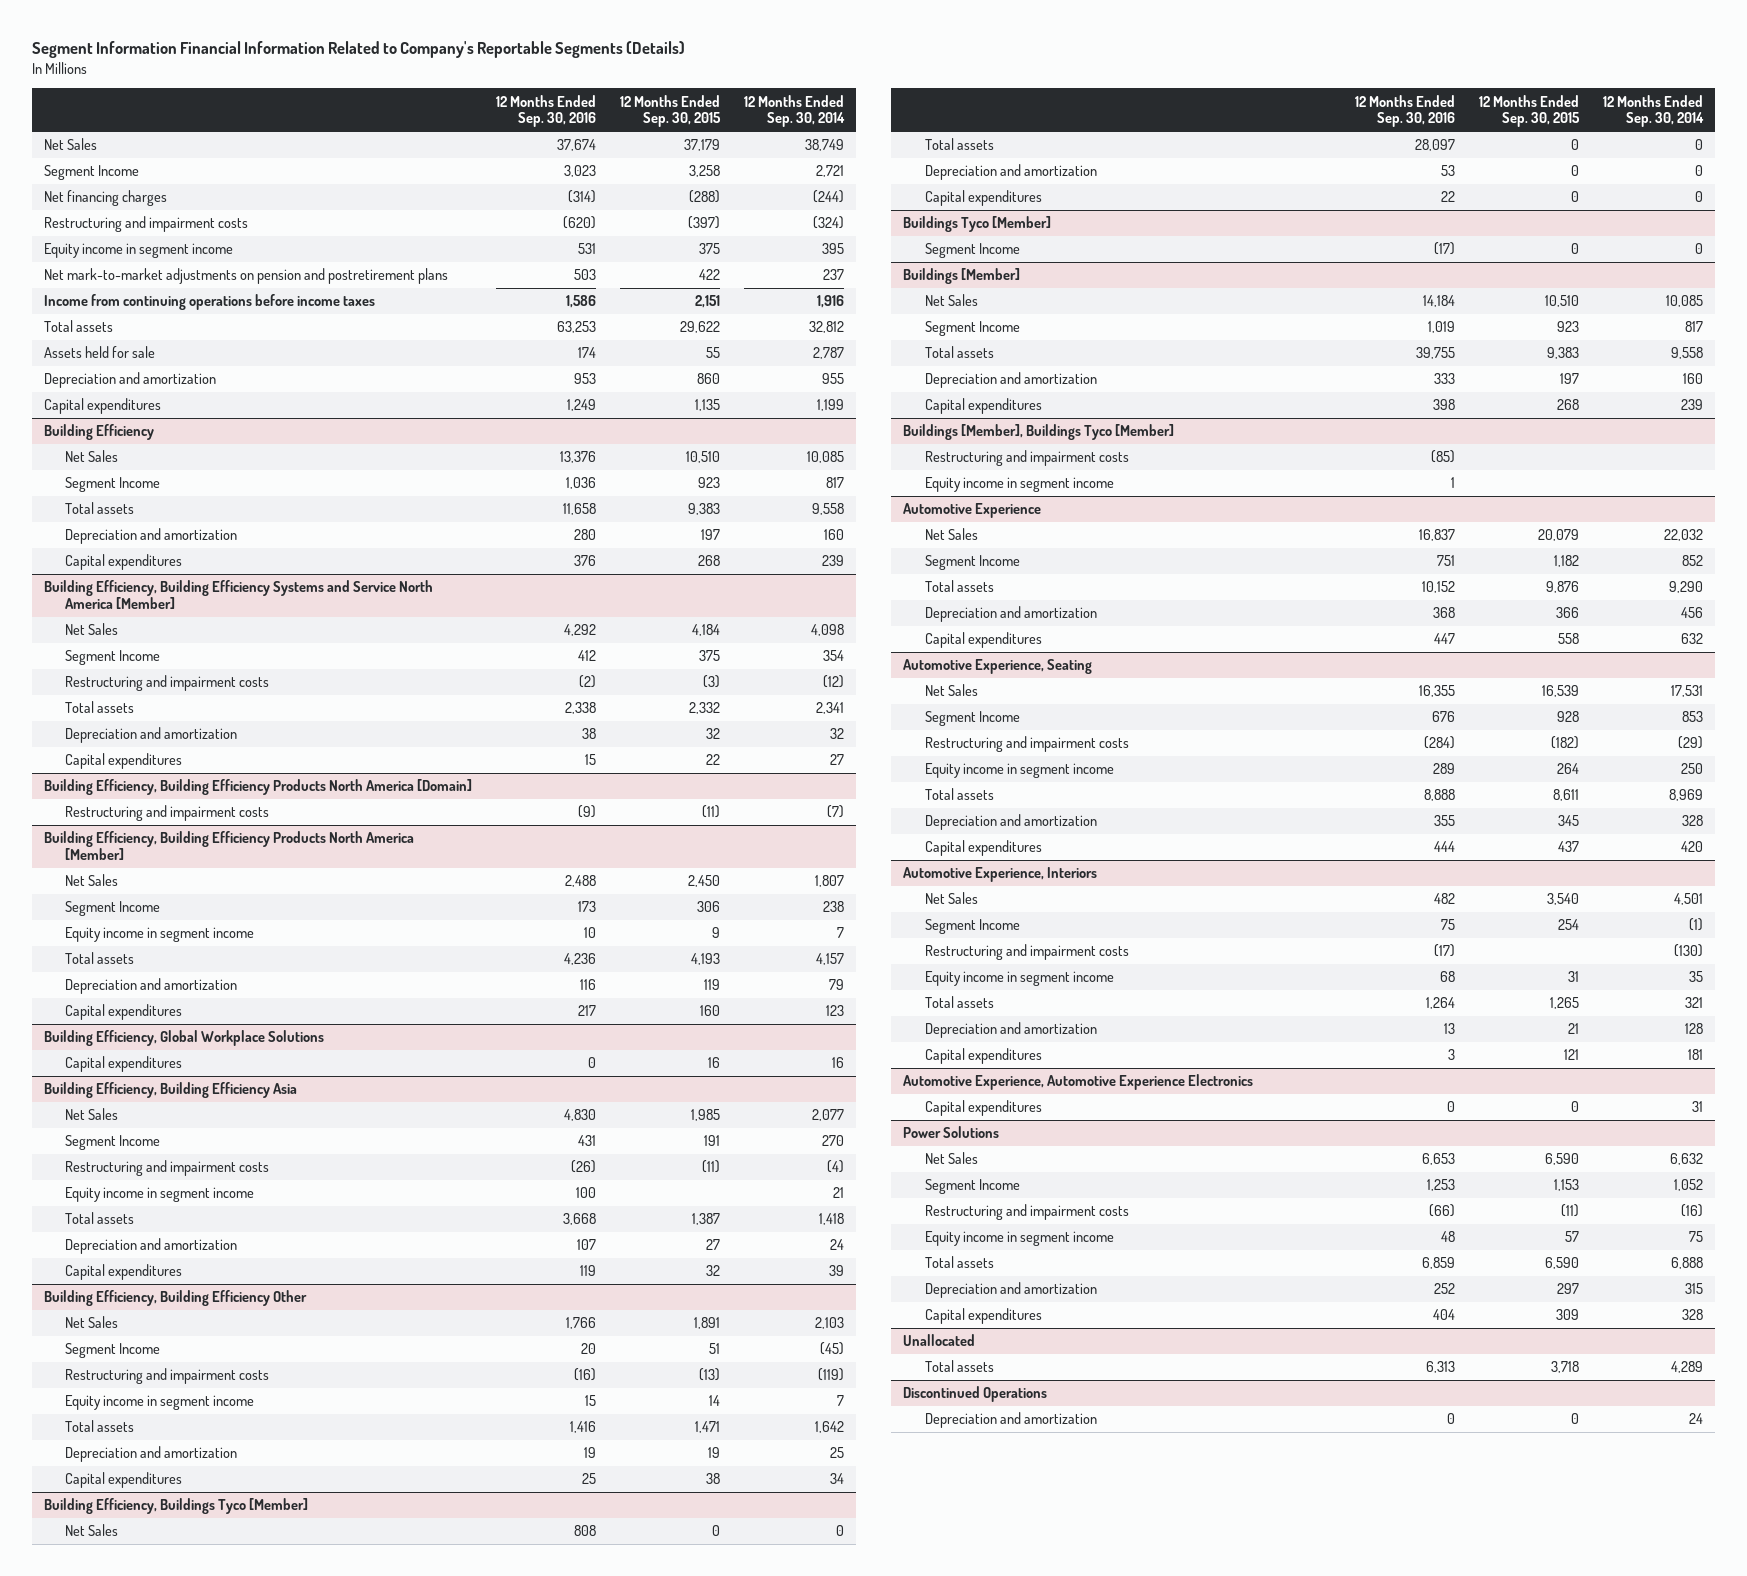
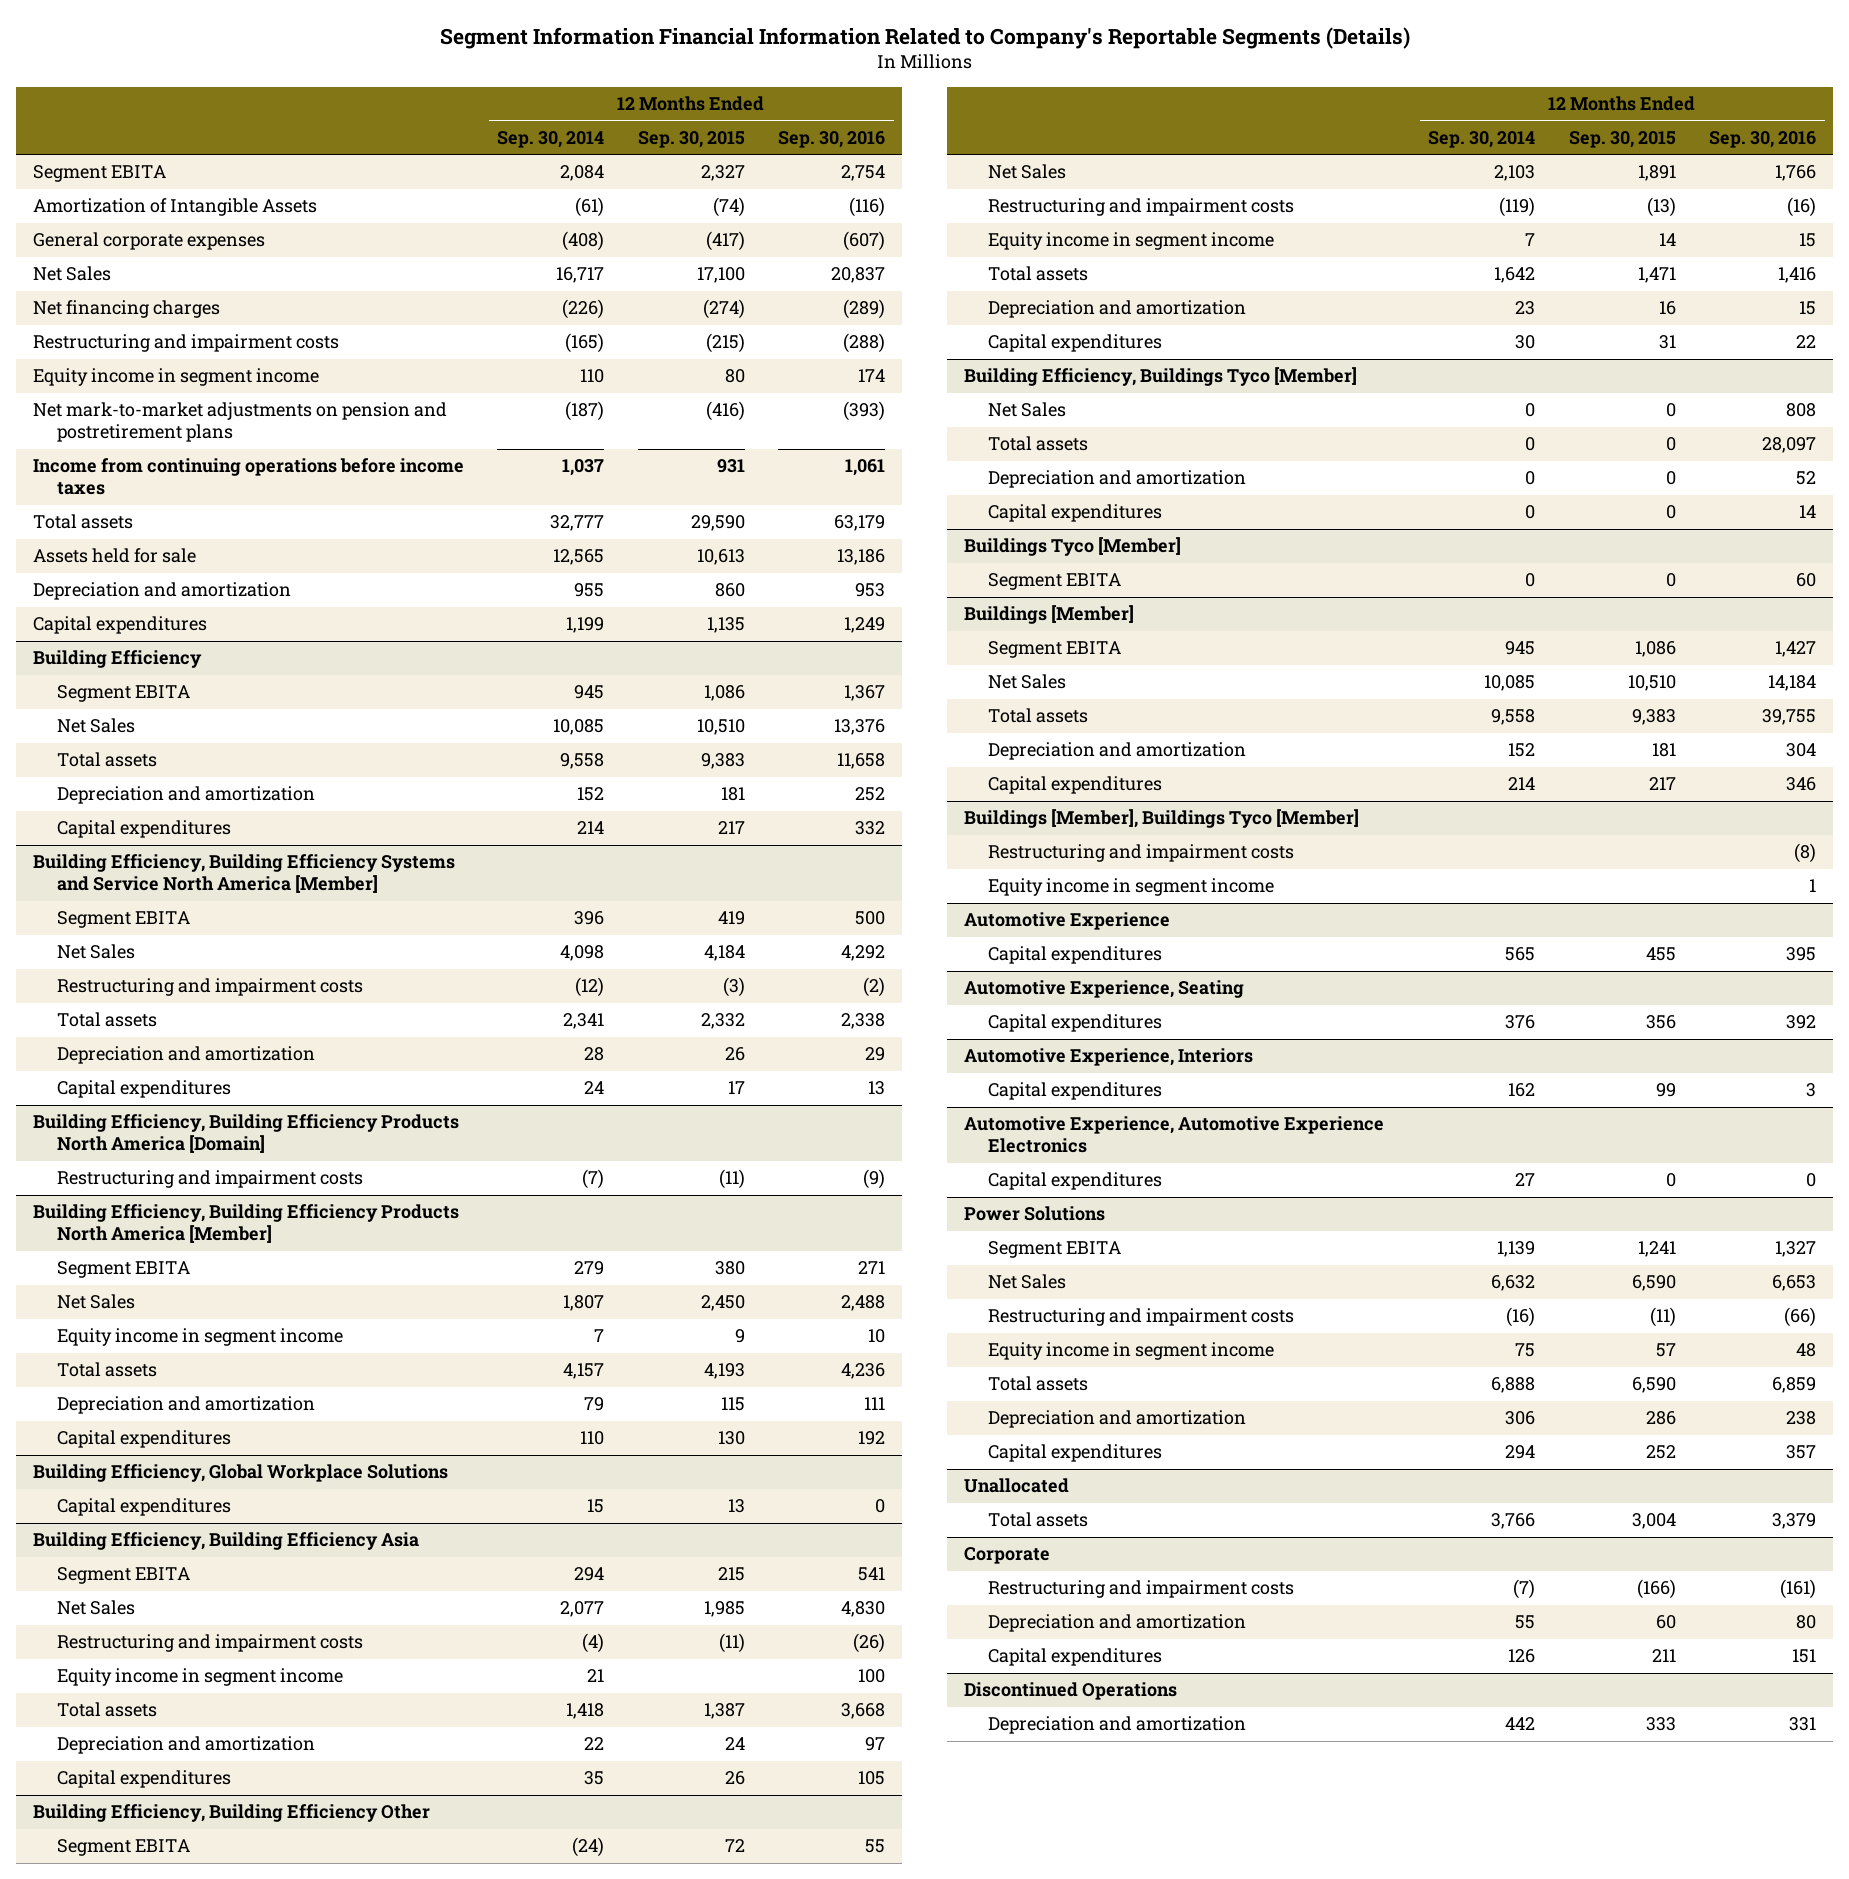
- | 12 Months Ended Sep. 30, 2016 | 12 Months Ended Sep. 30, 2015 | 12 Months Ended Sep. 30, 2014
+ | 12 Months Ended Sep. 30, 2014 | 12 Months Ended Sep. 30, 2015 | 12 Months Ended Sep. 30, 2016
- Net Sales | 37,674 | 37,179 | 38,749
- Segment Income | 3,023 | 3,258 | 2,721
- Net financing charges | (314) | (288) | (244)
- Restructuring and impairment costs | (620) | (397) | (324)
- Equity income in segment income | 531 | 375 | 395
- Net mark-to-market adjustments on pension and postretirement plans | 503 | 422 | 237
- Income from continuing operations before income taxes | 1,586 | 2,151 | 1,916
- Total assets | 63,253 | 29,622 | 32,812
- Assets held for sale | 174 | 55 | 2,787
+ Segment EBITA | 2,084 | 2,327 | 2,754
+ Amortization of Intangible Assets | (61) | (74) | (116)
+ General corporate expenses | (408) | (417) | (607)
+ Net Sales | 16,717 | 17,100 | 20,837
+ Net financing charges | (226) | (274) | (289)
+ Restructuring and impairment costs | (165) | (215) | (288)
+ Equity income in segment income | 110 | 80 | 174
+ Net mark-to-market adjustments on pension and postretirement plans | (187) | (416) | (393)
+ Income from continuing operations before income taxes | 1,037 | 931 | 1,061
+ Total assets | 32,777 | 29,590 | 63,179
+ Assets held for sale | 12,565 | 10,613 | 13,186
@ Building Efficiency
+ Segment EBITA | 945 | 1,086 | 1,367
- Segment Income | 1,036 | 923 | 817
- Depreciation and amortization | 280 | 197 | 160
- Capital expenditures | 376 | 268 | 239
+ Depreciation and amortization | 152 | 181 | 252
+ Capital expenditures | 214 | 217 | 332
@ Building Efficiency, Building Efficiency Systems and Service North America [Member]
+ Segment EBITA | 396 | 419 | 500
- Segment Income | 412 | 375 | 354
- Depreciation and amortization | 38 | 32 | 32
- Capital expenditures | 15 | 22 | 27
+ Depreciation and amortization | 28 | 26 | 29
+ Capital expenditures | 24 | 17 | 13
@ Building Efficiency, Building Efficiency Products North America [Member]
+ Segment EBITA | 279 | 380 | 271
- Segment Income | 173 | 306 | 238
- Depreciation and amortization | 116 | 119 | 79
- Capital expenditures | 217 | 160 | 123
+ Depreciation and amortization | 79 | 115 | 111
+ Capital expenditures | 110 | 130 | 192
@ Building Efficiency, Global Workplace Solutions
- Capital expenditures | 0 | 16 | 16
+ Capital expenditures | 15 | 13 | 0
@ Building Efficiency, Building Efficiency Asia
+ Segment EBITA | 294 | 215 | 541
- Segment Income | 431 | 191 | 270
- Depreciation and amortization | 107 | 27 | 24
- Capital expenditures | 119 | 32 | 39
+ Depreciation and amortization | 22 | 24 | 97
+ Capital expenditures | 35 | 26 | 105
@ Building Efficiency, Building Efficiency Other
+ Segment EBITA | (24) | 72 | 55
- Segment Income | 20 | 51 | (45)
- Depreciation and amortization | 19 | 19 | 25
- Capital expenditures | 25 | 38 | 34
+ Depreciation and amortization | 23 | 16 | 15
+ Capital expenditures | 30 | 31 | 22
@ Building Efficiency, Buildings Tyco [Member]
- Depreciation and amortization | 53 | 0 | 0
- Capital expenditures | 22 | 0 | 0
+ Depreciation and amortization | 0 | 0 | 52
+ Capital expenditures | 0 | 0 | 14
@ Buildings Tyco [Member]
- Segment Income | (17) | 0 | 0
+ Segment EBITA | 0 | 0 | 60
@ Buildings [Member]
+ Segment EBITA | 945 | 1,086 | 1,427
- Segment Income | 1,019 | 923 | 817
- Depreciation and amortization | 333 | 197 | 160
- Capital expenditures | 398 | 268 | 239
+ Depreciation and amortization | 152 | 181 | 304
+ Capital expenditures | 214 | 217 | 346
@ Buildings [Member], Buildings Tyco [Member]
- Restructuring and impairment costs | (85) | |
+ Restructuring and impairment costs | | | (8)
@ Automotive Experience
- Net Sales | 16,837 | 20,079 | 22,032
- Segment Income | 751 | 1,182 | 852
- Total assets | 10,152 | 9,876 | 9,290
- Depreciation and amortization | 368 | 366 | 456
- Capital expenditures | 447 | 558 | 632
+ Capital expenditures | 565 | 455 | 395
@ Automotive Experience, Seating
- Net Sales | 16,355 | 16,539 | 17,531
- Segment Income | 676 | 928 | 853
- Restructuring and impairment costs | (284) | (182) | (29)
- Equity income in segment income | 289 | 264 | 250
- Total assets | 8,888 | 8,611 | 8,969
- Depreciation and amortization | 355 | 345 | 328
- Capital expenditures | 444 | 437 | 420
+ Capital expenditures | 376 | 356 | 392
@ Automotive Experience, Interiors
- Net Sales | 482 | 3,540 | 4,501
- Segment Income | 75 | 254 | (1)
- Restructuring and impairment costs | (17) | | (130)
- Equity income in segment income | 68 | 31 | 35
- Total assets | 1,264 | 1,265 | 321
- Depreciation and amortization | 13 | 21 | 128
- Capital expenditures | 3 | 121 | 181
+ Capital expenditures | 162 | 99 | 3
@ Automotive Experience, Automotive Experience Electronics
- Capital expenditures | 0 | 0 | 31
+ Capital expenditures | 27 | 0 | 0
@ Power Solutions
+ Segment EBITA | 1,139 | 1,241 | 1,327
- Segment Income | 1,253 | 1,153 | 1,052
- Depreciation and amortization | 252 | 297 | 315
- Capital expenditures | 404 | 309 | 328
+ Depreciation and amortization | 306 | 286 | 238
+ Capital expenditures | 294 | 252 | 357
@ Unallocated
- Total assets | 6,313 | 3,718 | 4,289
+ Total assets | 3,766 | 3,004 | 3,379
+ Corporate
+ Restructuring and impairment costs | (7) | (166) | (161)
+ Depreciation and amortization | 55 | 60 | 80
+ Capital expenditures | 126 | 211 | 151
@ Discontinued Operations
- Depreciation and amortization | 0 | 0 | 24
+ Depreciation and amortization | 442 | 333 | 331

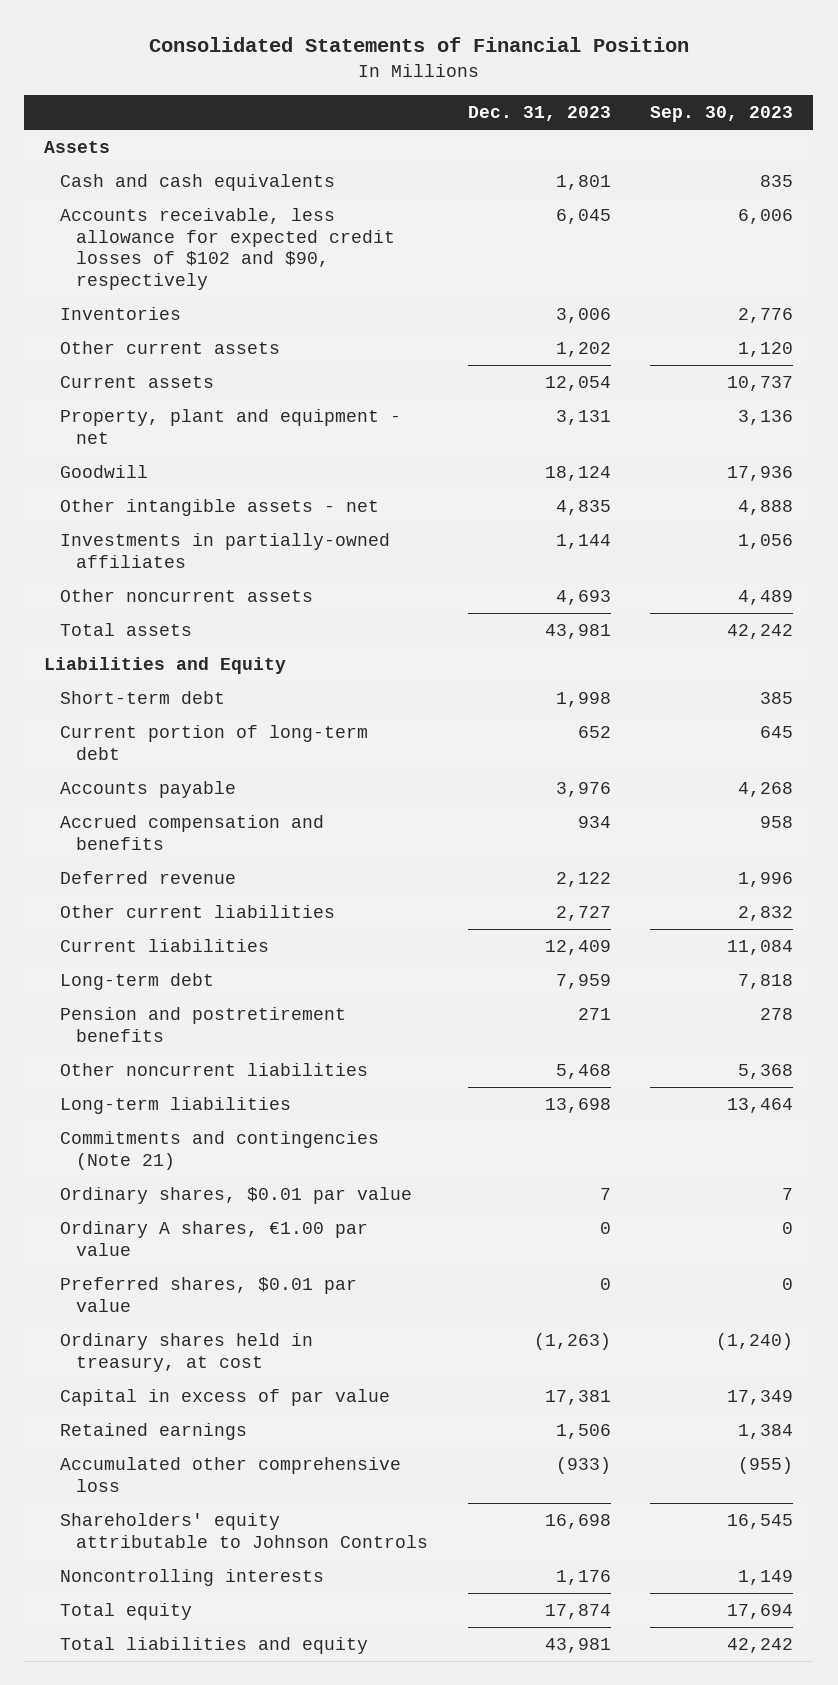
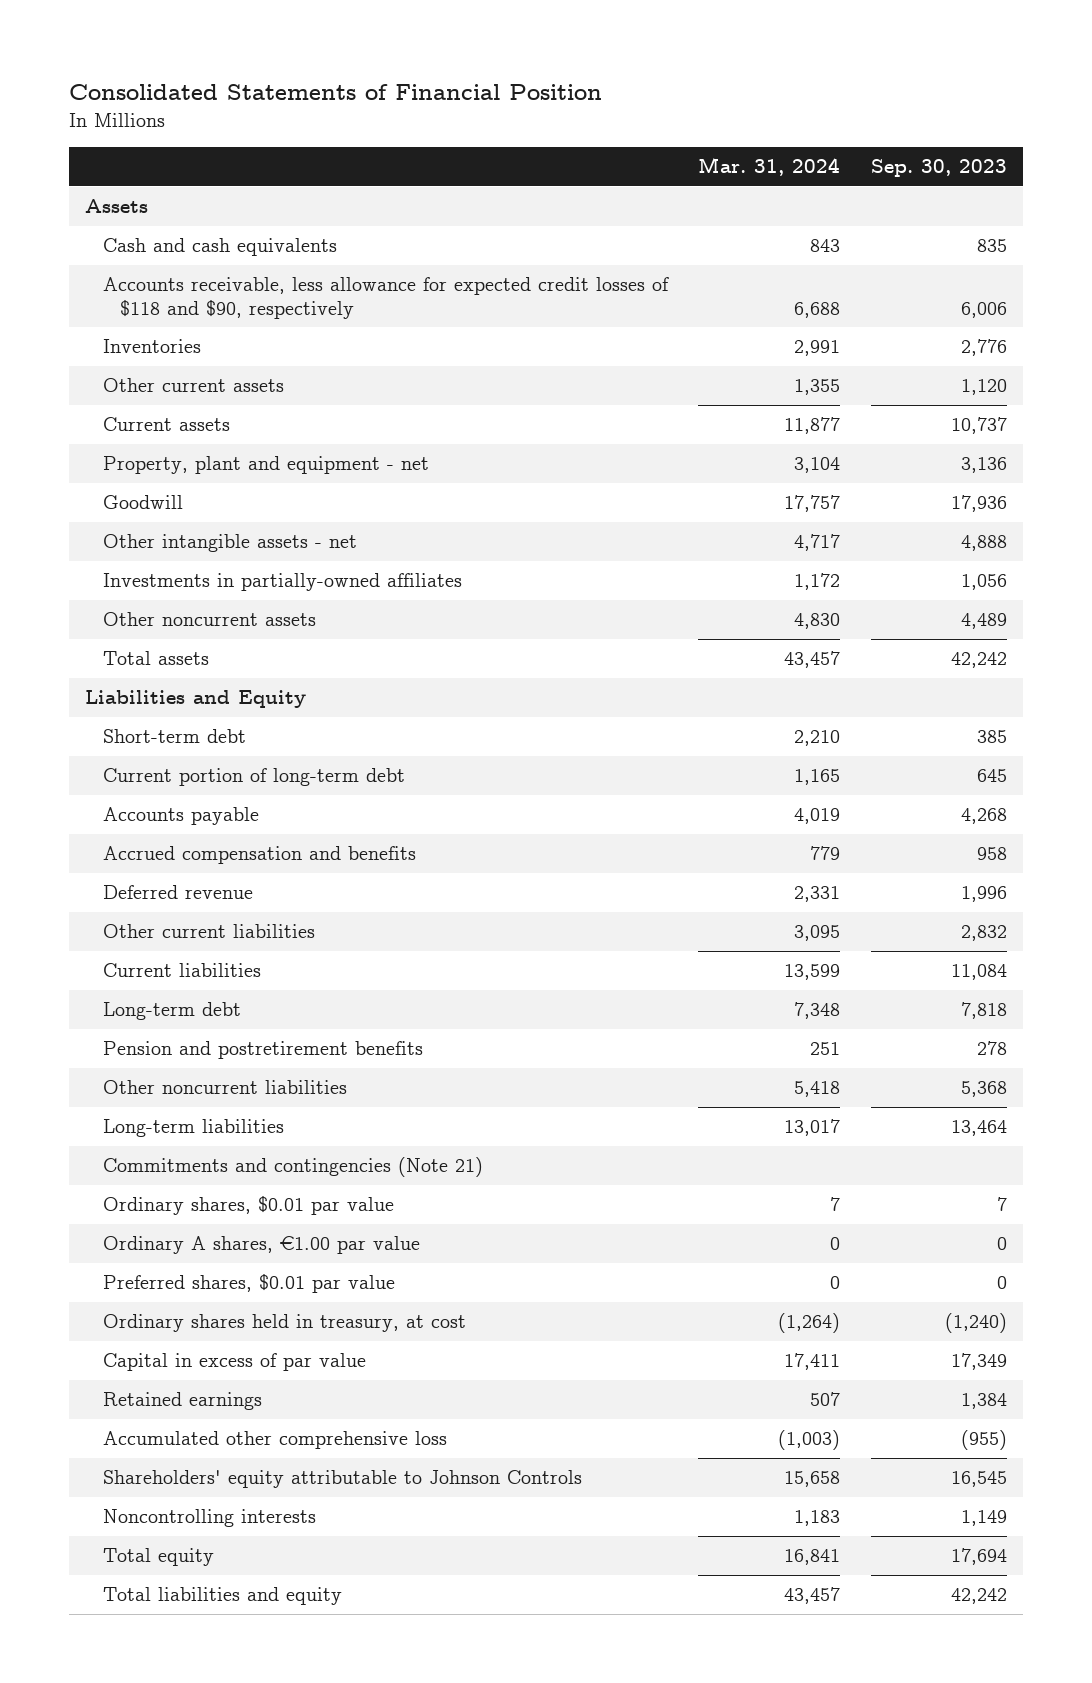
- | Dec. 31, 2023 | Sep. 30, 2023
+ | Mar. 31, 2024 | Sep. 30, 2023
- Accounts receivable, less allowance for expected credit losses of $102 and $90, respectively | 6,045 | 6,006
+ Accounts receivable, less allowance for expected credit losses of $118 and $90, respectively | 6,688 | 6,006

